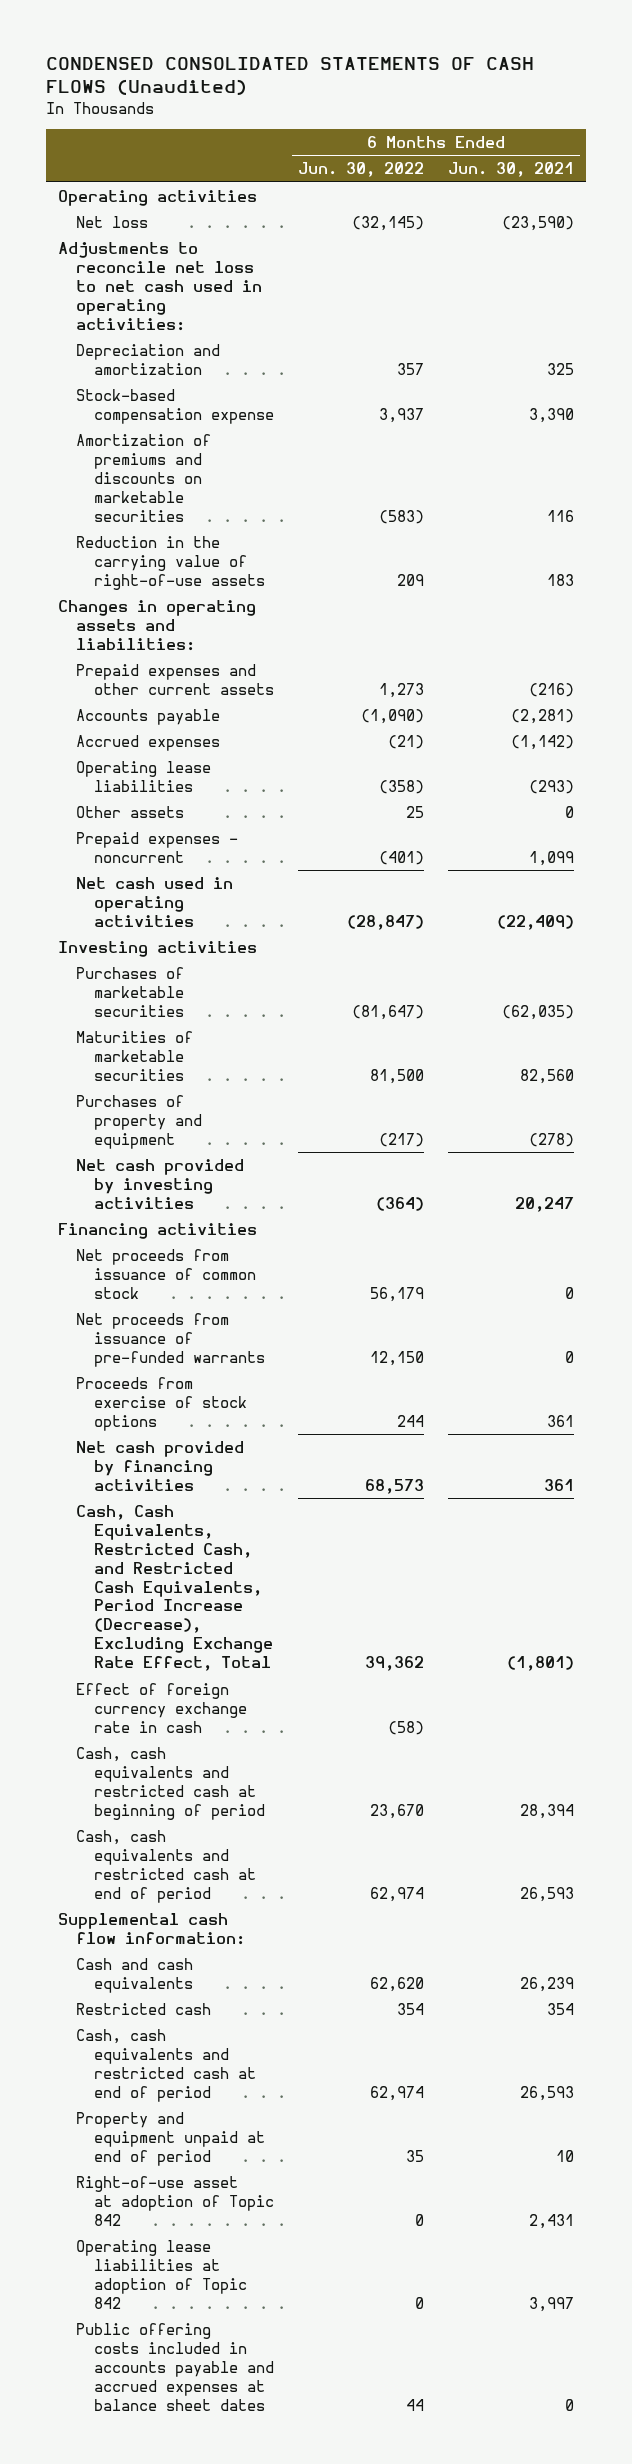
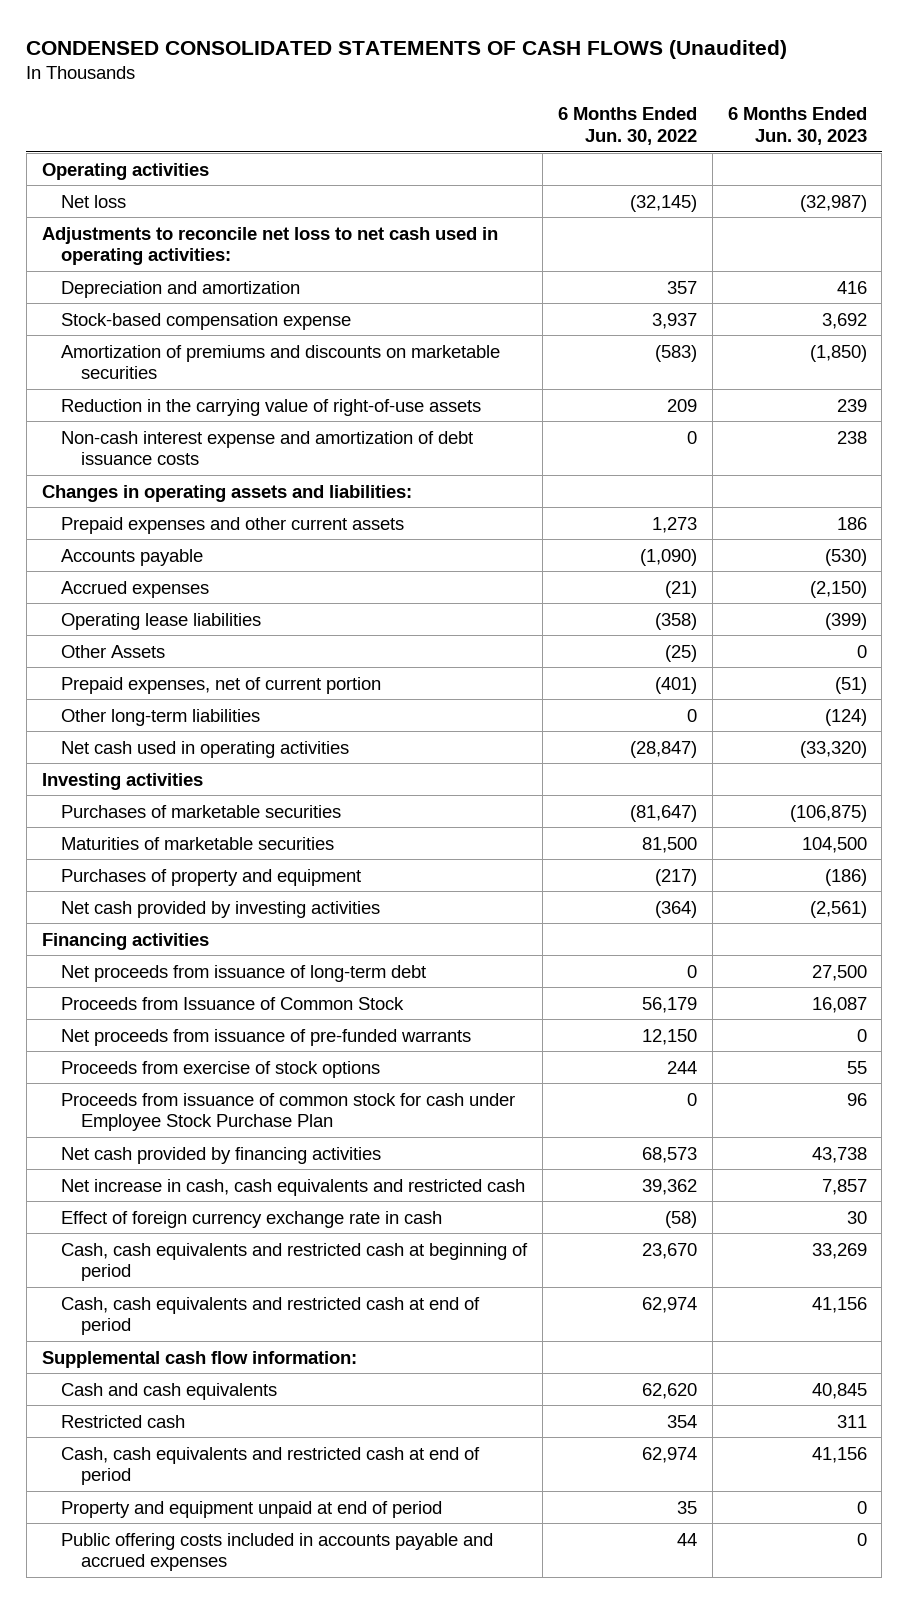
- | 6 Months Ended Jun. 30, 2022 | 6 Months Ended Jun. 30, 2021
+ | 6 Months Ended Jun. 30, 2022 | 6 Months Ended Jun. 30, 2023
+ Non-cash interest expense and amortization of debt issuance costs | 0 | 238
- Other assets | 25 | 0
- Prepaid expenses - noncurrent | (401) | 1,099
+ Other Assets | (25) | 0
+ Prepaid expenses, net of current portion | (401) | (51)
+ Other long-term liabilities | 0 | (124)
- Net proceeds from issuance of common stock | 56,179 | 0
+ Net proceeds from issuance of long-term debt | 0 | 27,500
+ Proceeds from Issuance of Common Stock | 56,179 | 16,087
+ Proceeds from issuance of common stock for cash under Employee Stock Purchase Plan | 0 | 96
- Cash, Cash Equivalents, Restricted Cash, and Restricted Cash Equivalents, Period Increase (Decrease), Excluding Exchange Rate Effect, Total | 39,362 | (1,801)
+ Net increase in cash, cash equivalents and restricted cash | 39,362 | 7,857
- Right-of-use asset at adoption of Topic 842 | 0 | 2,431
- Operating lease liabilities at adoption of Topic 842 | 0 | 3,997
- Public offering costs included in accounts payable and accrued expenses at balance sheet dates | 44 | 0
+ Public offering costs included in accounts payable and accrued expenses | 44 | 0

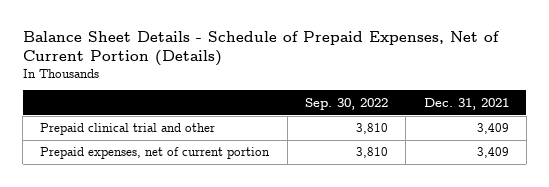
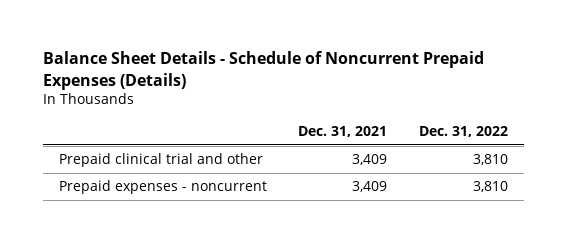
- Balance Sheet Details - Schedule of Prepaid Expenses, Net of Current Portion (Details)
+ Balance Sheet Details - Schedule of Noncurrent Prepaid Expenses (Details)
- | Sep. 30, 2022 | Dec. 31, 2021
+ | Dec. 31, 2021 | Dec. 31, 2022
- Prepaid expenses, net of current portion | 3,810 | 3,409
+ Prepaid expenses - noncurrent | 3,409 | 3,810

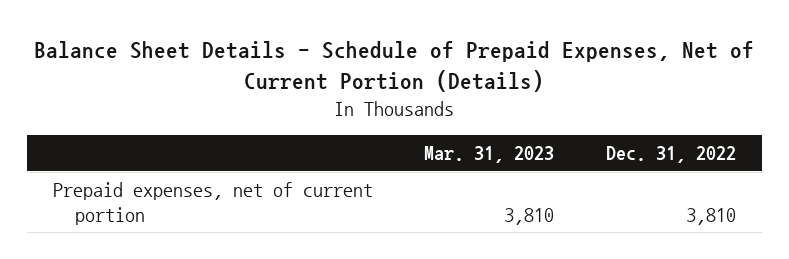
- Balance Sheet Details - Schedule of Noncurrent Prepaid Expenses (Details)
+ Balance Sheet Details - Schedule of Prepaid Expenses, Net of Current Portion (Details)
- | Dec. 31, 2021 | Dec. 31, 2022
+ | Mar. 31, 2023 | Dec. 31, 2022
- Prepaid clinical trial and other | 3,409 | 3,810
- Prepaid expenses - noncurrent | 3,409 | 3,810
+ Prepaid expenses, net of current portion | 3,810 | 3,810

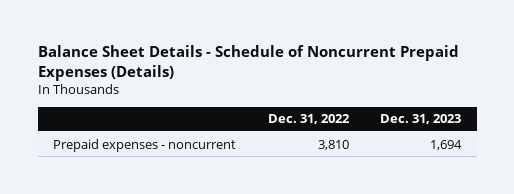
- Balance Sheet Details - Schedule of Prepaid Expenses, Net of Current Portion (Details)
+ Balance Sheet Details - Schedule of Noncurrent Prepaid Expenses (Details)
- | Mar. 31, 2023 | Dec. 31, 2022
+ | Dec. 31, 2022 | Dec. 31, 2023
- Prepaid expenses, net of current portion | 3,810 | 3,810
+ Prepaid expenses - noncurrent | 3,810 | 1,694

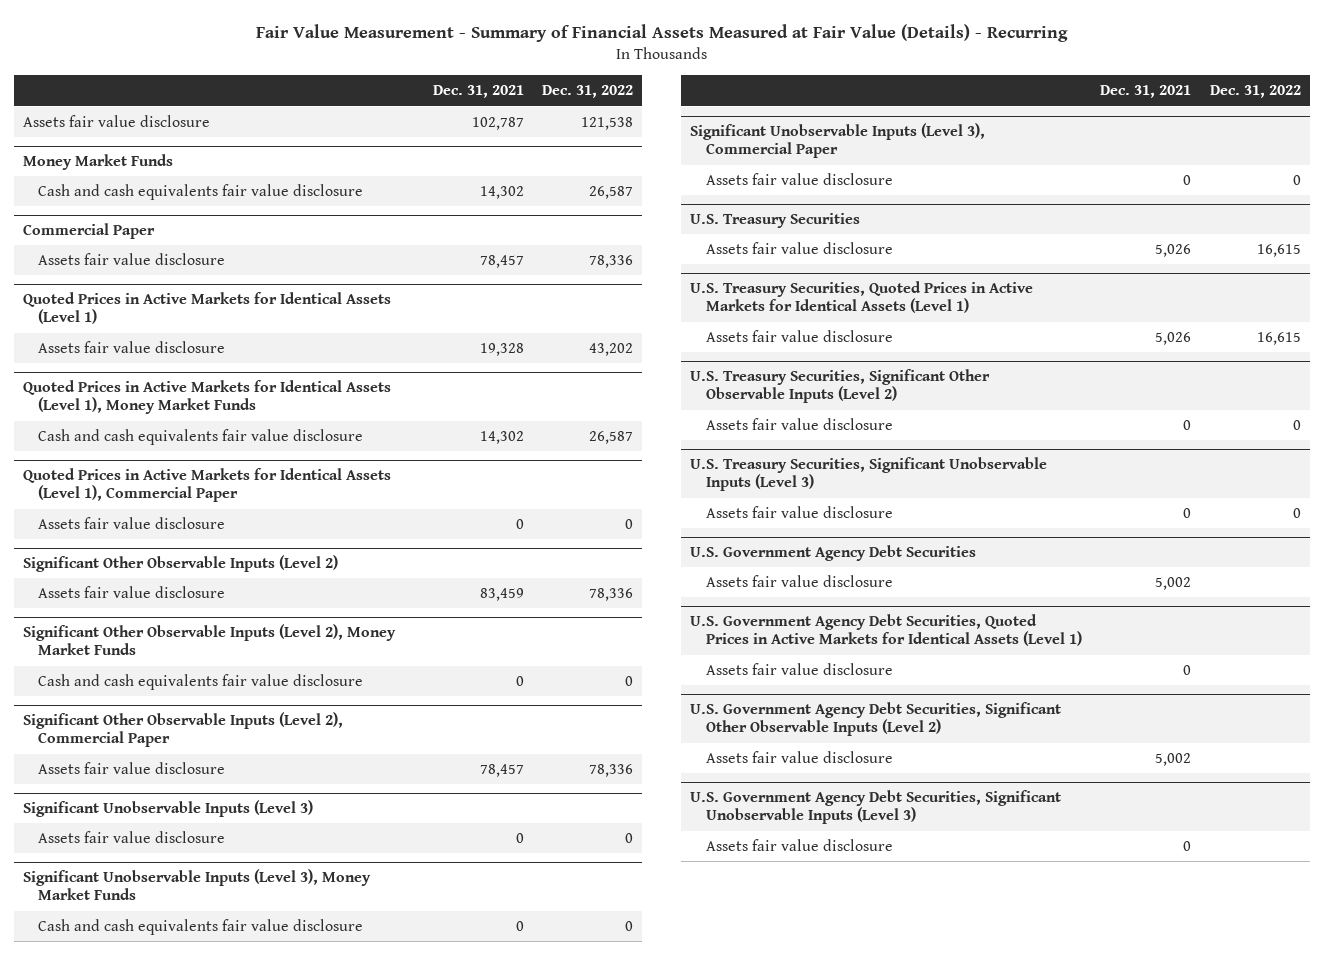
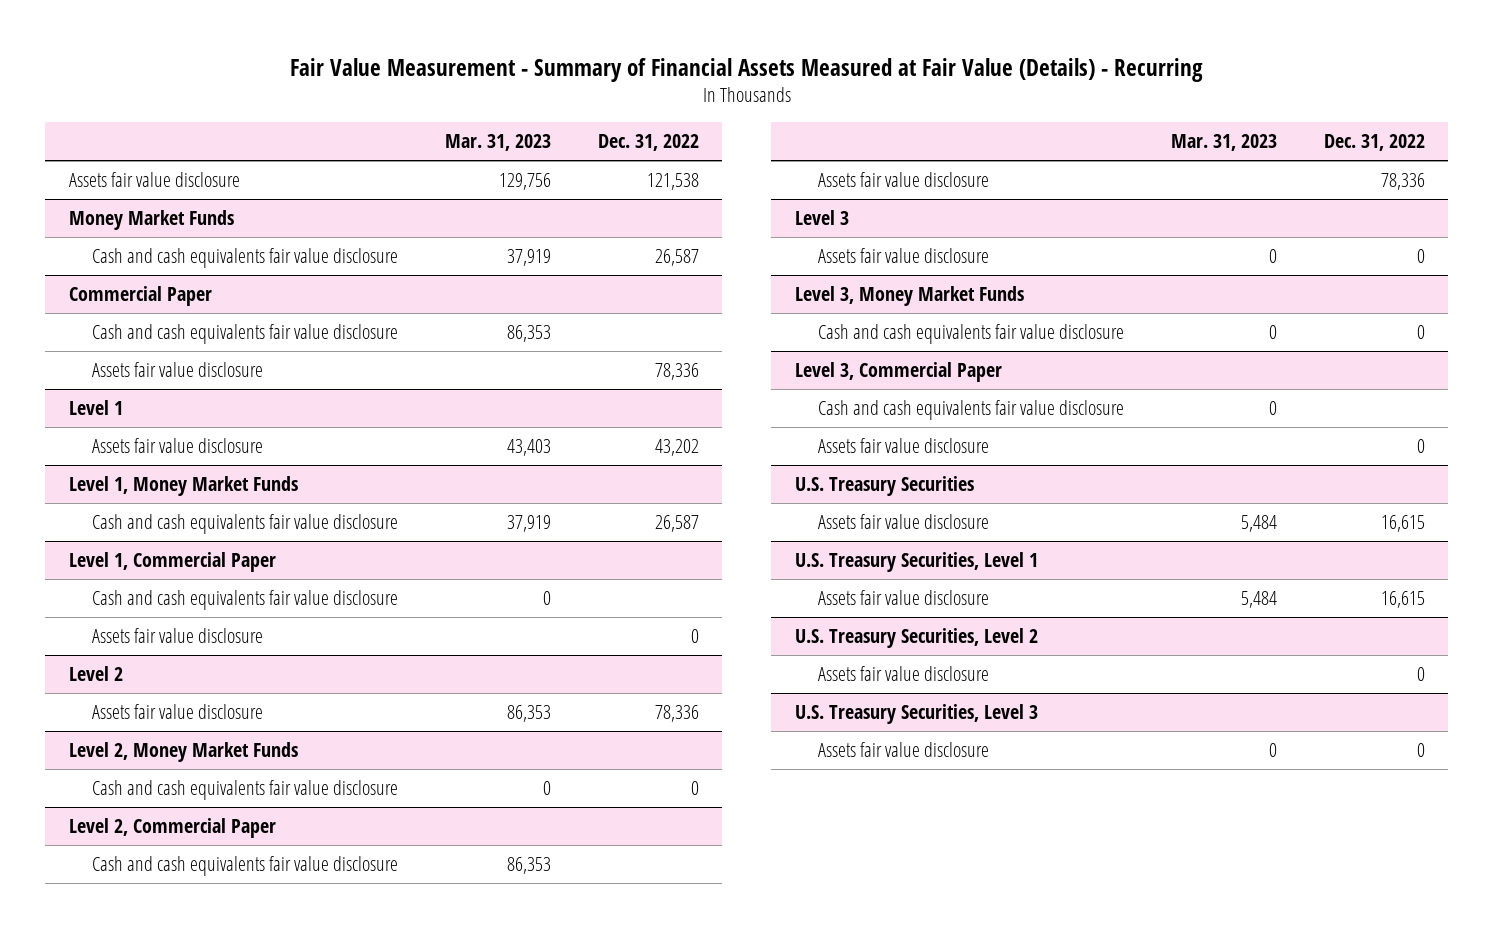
- | Dec. 31, 2021 | Dec. 31, 2022
+ | Mar. 31, 2023 | Dec. 31, 2022
@ Commercial Paper
+ Cash and cash equivalents fair value disclosure | 86,353 |
- Quoted Prices in Active Markets for Identical Assets (Level 1)
+ Level 1
- Quoted Prices in Active Markets for Identical Assets (Level 1), Money Market Funds
+ Level 1, Money Market Funds
- Quoted Prices in Active Markets for Identical Assets (Level 1), Commercial Paper
+ Level 1, Commercial Paper
+ Cash and cash equivalents fair value disclosure | 0 |
- Significant Other Observable Inputs (Level 2)
+ Level 2
- Significant Other Observable Inputs (Level 2), Money Market Funds
+ Level 2, Money Market Funds
- Significant Other Observable Inputs (Level 2), Commercial Paper
+ Level 2, Commercial Paper
+ Cash and cash equivalents fair value disclosure | 86,353 |
- Significant Unobservable Inputs (Level 3)
+ Level 3
- Significant Unobservable Inputs (Level 3), Money Market Funds
+ Level 3, Money Market Funds
- Significant Unobservable Inputs (Level 3), Commercial Paper
+ Level 3, Commercial Paper
+ Cash and cash equivalents fair value disclosure | 0 |
- U.S. Treasury Securities, Quoted Prices in Active Markets for Identical Assets (Level 1)
+ U.S. Treasury Securities, Level 1
- U.S. Treasury Securities, Significant Other Observable Inputs (Level 2)
+ U.S. Treasury Securities, Level 2
- U.S. Treasury Securities, Significant Unobservable Inputs (Level 3)
+ U.S. Treasury Securities, Level 3
- U.S. Government Agency Debt Securities
- Assets fair value disclosure | 5,002 |
- U.S. Government Agency Debt Securities, Quoted Prices in Active Markets for Identical Assets (Level 1)
- Assets fair value disclosure | 0 |
- U.S. Government Agency Debt Securities, Significant Other Observable Inputs (Level 2)
- Assets fair value disclosure | 5,002 |
- U.S. Government Agency Debt Securities, Significant Unobservable Inputs (Level 3)
- Assets fair value disclosure | 0 |

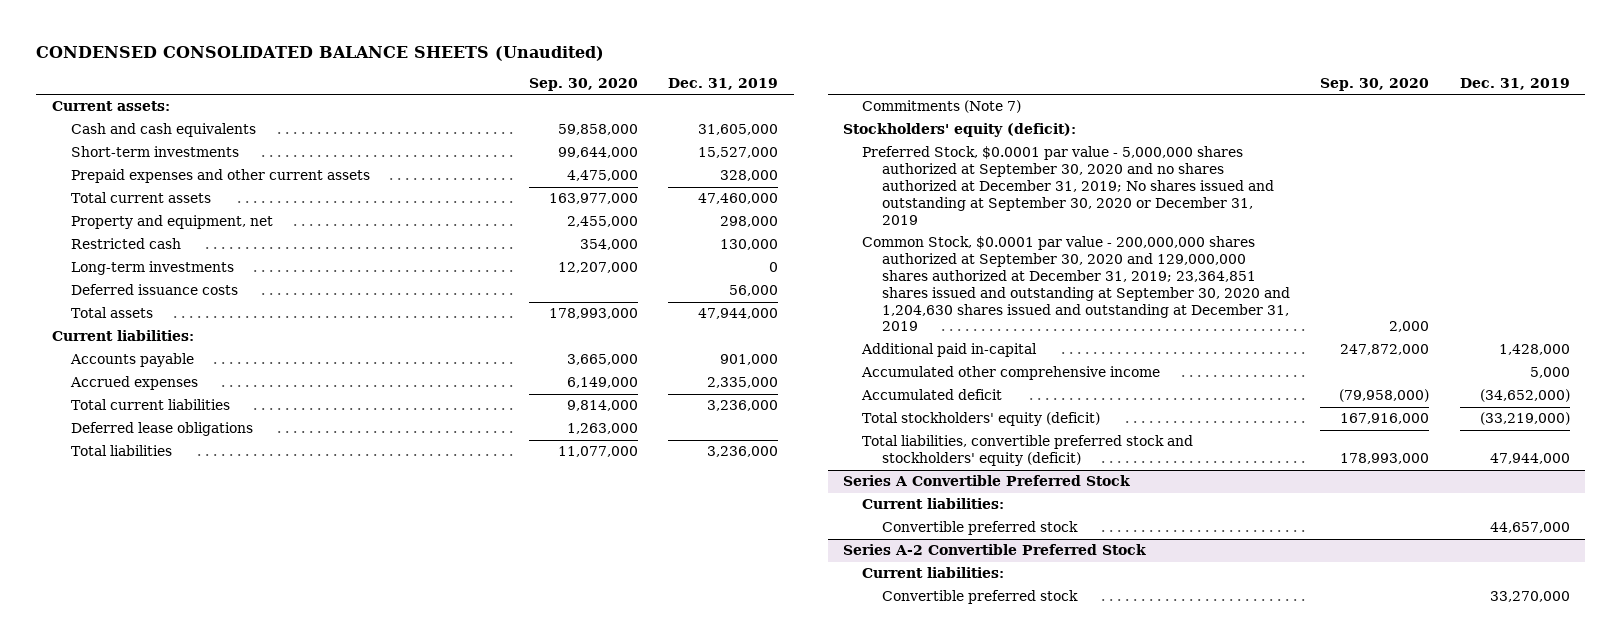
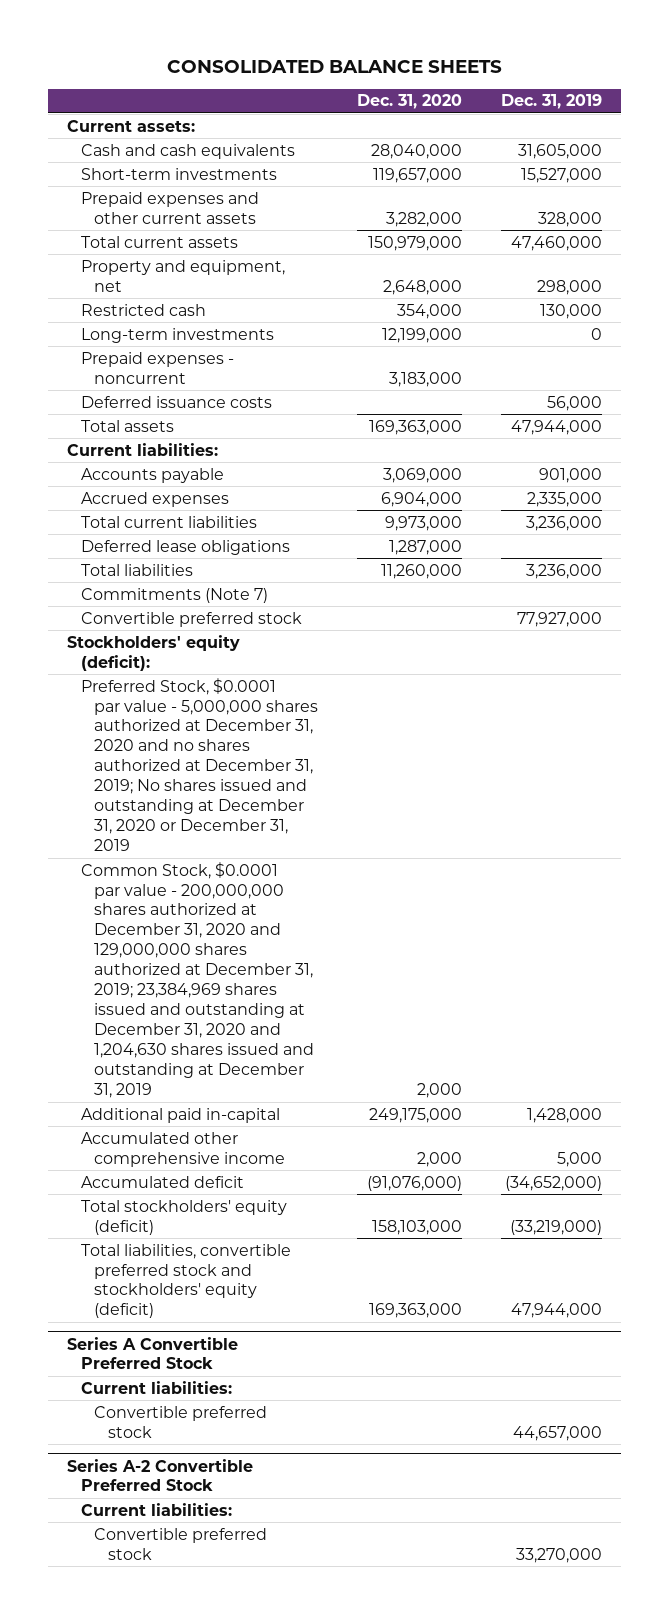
- CONDENSED CONSOLIDATED BALANCE SHEETS (Unaudited)
+ CONSOLIDATED BALANCE SHEETS
- | Sep. 30, 2020 | Dec. 31, 2019
+ | Dec. 31, 2020 | Dec. 31, 2019
+ Prepaid expenses - noncurrent | 3,183,000 |
+ Convertible preferred stock | | 77,927,000
- Preferred Stock, $0.0001 par value - 5,000,000 shares authorized at September 30, 2020 and no shares authorized at December 31, 2019; No shares issued and outstanding at September 30, 2020 or December 31, 2019
- Common Stock, $0.0001 par value - 200,000,000 shares authorized at September 30, 2020 and 129,000,000 shares authorized at December 31, 2019; 23,364,851 shares issued and outstanding at September 30, 2020 and 1,204,630 shares issued and outstanding at December 31, 2019 | 2,000 |
+ Preferred Stock, $0.0001 par value - 5,000,000 shares authorized at December 31, 2020 and no shares authorized at December 31, 2019; No shares issued and outstanding at December 31, 2020 or December 31, 2019
+ Common Stock, $0.0001 par value - 200,000,000 shares authorized at December 31, 2020 and 129,000,000 shares authorized at December 31, 2019; 23,384,969 shares issued and outstanding at December 31, 2020 and 1,204,630 shares issued and outstanding at December 31, 2019 | 2,000 |

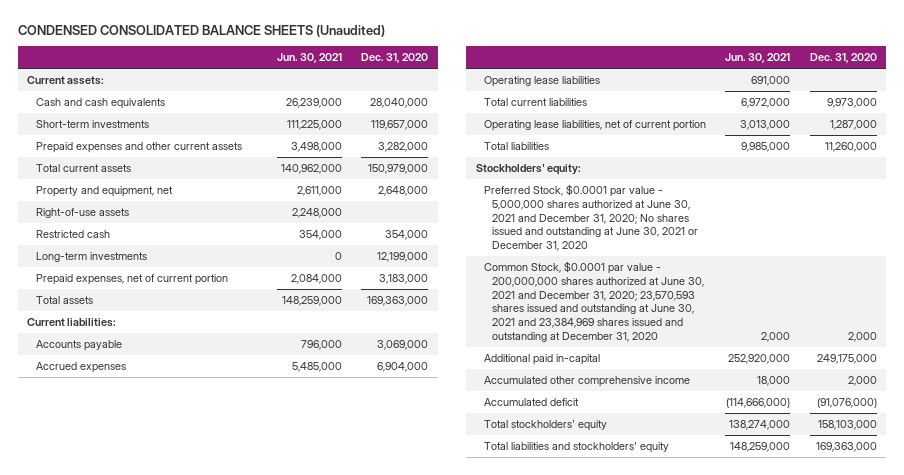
- CONSOLIDATED BALANCE SHEETS
+ CONDENSED CONSOLIDATED BALANCE SHEETS (Unaudited)
- | Dec. 31, 2020 | Dec. 31, 2019
+ | Jun. 30, 2021 | Dec. 31, 2020
+ Right-of-use assets | 2,248,000 |
- Prepaid expenses - noncurrent | 3,183,000 |
- Deferred issuance costs | | 56,000
+ Prepaid expenses, net of current portion | 2,084,000 | 3,183,000
+ Operating lease liabilities | 691,000 |
- Deferred lease obligations | 1,287,000 |
+ Operating lease liabilities, net of current portion | 3,013,000 | 1,287,000
- Commitments (Note 7)
- Convertible preferred stock | | 77,927,000
- Stockholders' equity (deficit):
- Preferred Stock, $0.0001 par value - 5,000,000 shares authorized at December 31, 2020 and no shares authorized at December 31, 2019; No shares issued and outstanding at December 31, 2020 or December 31, 2019
- Common Stock, $0.0001 par value - 200,000,000 shares authorized at December 31, 2020 and 129,000,000 shares authorized at December 31, 2019; 23,384,969 shares issued and outstanding at December 31, 2020 and 1,204,630 shares issued and outstanding at December 31, 2019 | 2,000 |
+ Stockholders' equity:
+ Preferred Stock, $0.0001 par value - 5,000,000 shares authorized at June 30, 2021 and December 31, 2020; No shares issued and outstanding at June 30, 2021 or December 31, 2020
+ Common Stock, $0.0001 par value - 200,000,000 shares authorized at June 30, 2021 and December 31, 2020; 23,570,593 shares issued and outstanding at June 30, 2021 and 23,384,969 shares issued and outstanding at December 31, 2020 | 2,000 | 2,000
- Total stockholders' equity (deficit) | 158,103,000 | (33,219,000)
- Total liabilities, convertible preferred stock and stockholders' equity (deficit) | 169,363,000 | 47,944,000
- Series A Convertible Preferred Stock
- Current liabilities:
- Convertible preferred stock | | 44,657,000
- Series A-2 Convertible Preferred Stock
- Current liabilities:
- Convertible preferred stock | | 33,270,000
+ Total stockholders' equity | 138,274,000 | 158,103,000
+ Total liabilities and stockholders' equity | 148,259,000 | 169,363,000

